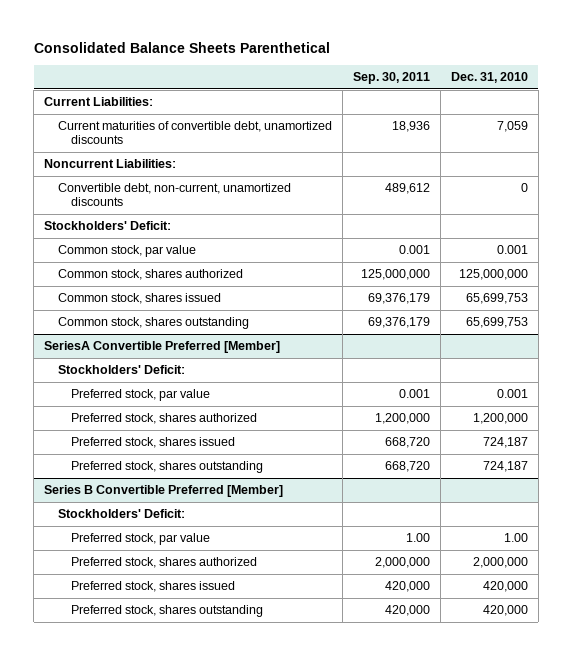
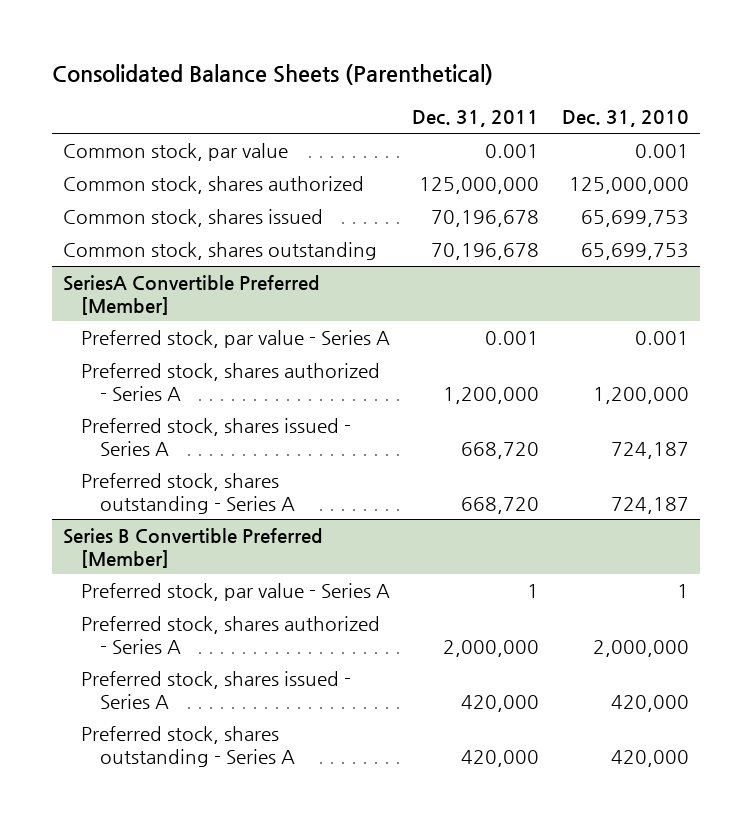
- Consolidated Balance Sheets Parenthetical
+ Consolidated Balance Sheets (Parenthetical)
- | Sep. 30, 2011 | Dec. 31, 2010
+ | Dec. 31, 2011 | Dec. 31, 2010
- Current Liabilities:
- Current maturities of convertible debt, unamortized discounts | 18,936 | 7,059
- Noncurrent Liabilities:
- Convertible debt, non-current, unamortized discounts | 489,612 | 0
- Stockholders' Deficit:
@ SeriesA Convertible Preferred [Member]
- Stockholders' Deficit:
- Preferred stock, par value | 0.001 | 0.001
- Preferred stock, shares authorized | 1,200,000 | 1,200,000
- Preferred stock, shares issued | 668,720 | 724,187
- Preferred stock, shares outstanding | 668,720 | 724,187
+ Preferred stock, par value - Series A | 0.001 | 0.001
+ Preferred stock, shares authorized - Series A | 1,200,000 | 1,200,000
+ Preferred stock, shares issued - Series A | 668,720 | 724,187
+ Preferred stock, shares outstanding - Series A | 668,720 | 724,187
@ Series B Convertible Preferred [Member]
- Stockholders' Deficit:
- Preferred stock, par value | 1.00 | 1.00
- Preferred stock, shares authorized | 2,000,000 | 2,000,000
- Preferred stock, shares issued | 420,000 | 420,000
- Preferred stock, shares outstanding | 420,000 | 420,000
+ Preferred stock, par value - Series A | 1 | 1
+ Preferred stock, shares authorized - Series A | 2,000,000 | 2,000,000
+ Preferred stock, shares issued - Series A | 420,000 | 420,000
+ Preferred stock, shares outstanding - Series A | 420,000 | 420,000

